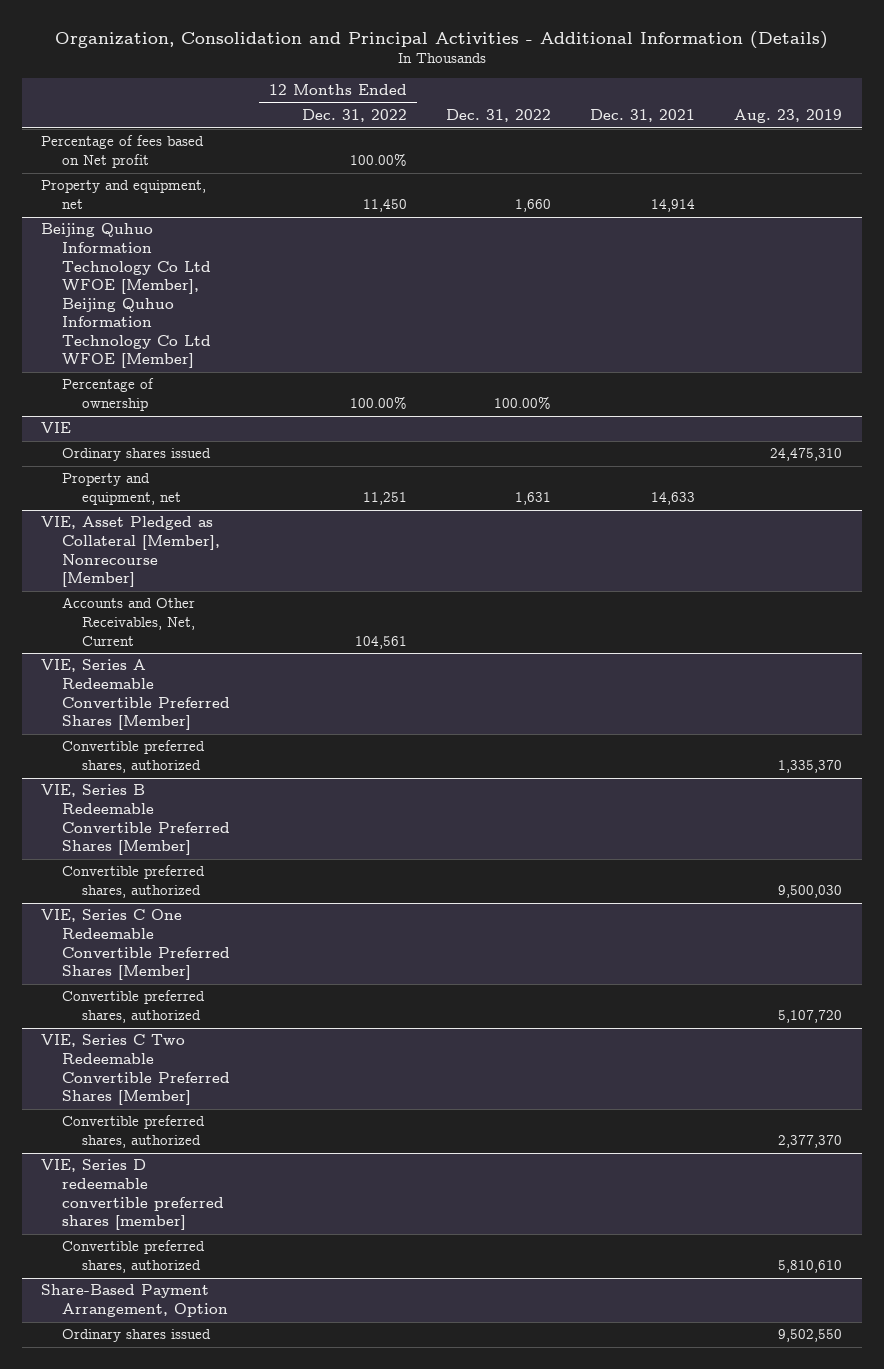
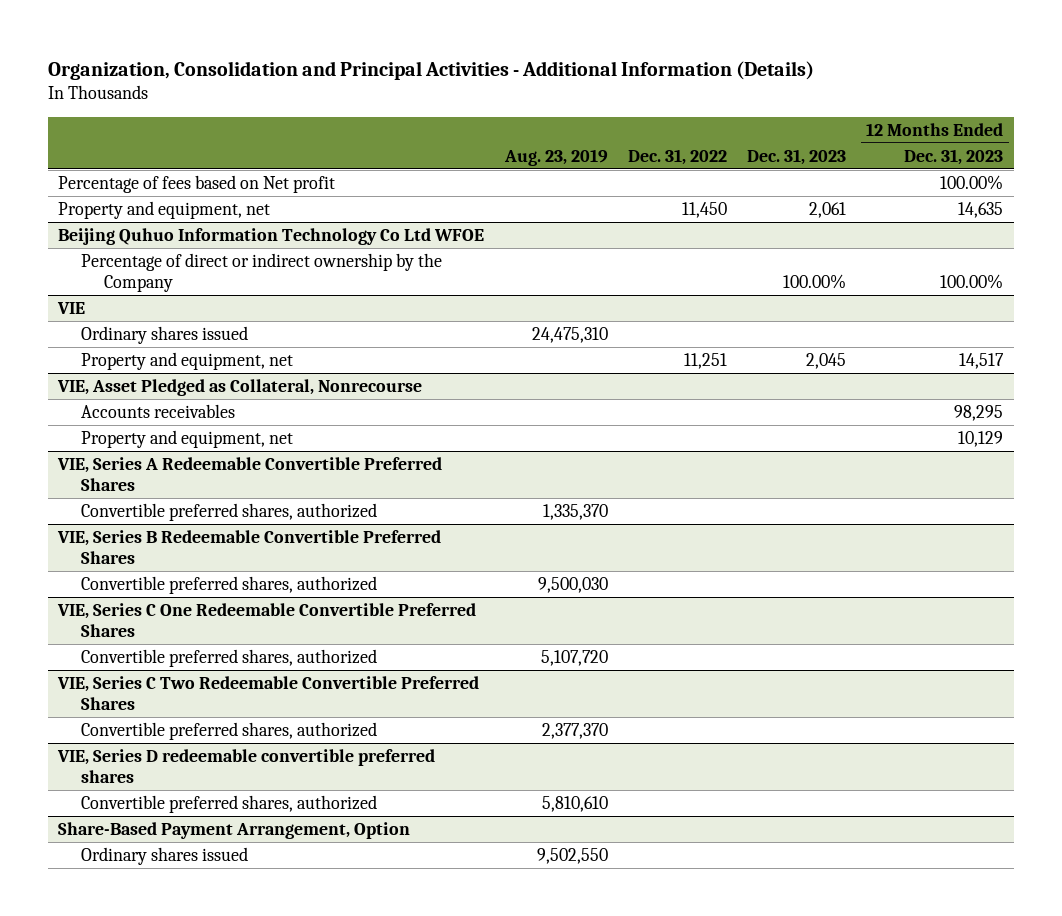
- | 12 Months Ended Dec. 31, 2022 | Dec. 31, 2022 | Dec. 31, 2021 | Aug. 23, 2019
+ | Aug. 23, 2019 | Dec. 31, 2022 | Dec. 31, 2023 | 12 Months Ended Dec. 31, 2023
- Property and equipment, net | 11,450 | 1,660 | 14,914 |
- Beijing Quhuo Information Technology Co Ltd WFOE [Member], Beijing Quhuo Information Technology Co Ltd WFOE [Member]
- Percentage of ownership | 100.00% | 100.00% | |
+ Property and equipment, net | | 11,450 | 2,061 | 14,635
+ Beijing Quhuo Information Technology Co Ltd WFOE
+ Percentage of direct or indirect ownership by the Company | | | 100.00% | 100.00%
@ VIE
- Property and equipment, net | 11,251 | 1,631 | 14,633 |
- VIE, Asset Pledged as Collateral [Member], Nonrecourse [Member]
- Accounts and Other Receivables, Net, Current | 104,561 | | |
- VIE, Series A Redeemable Convertible Preferred Shares [Member]
@ VIE
+ Property and equipment, net | | 11,251 | 2,045 | 14,517
+ VIE, Asset Pledged as Collateral, Nonrecourse
+ Accounts receivables | | | | 98,295
+ Property and equipment, net | | | | 10,129
+ VIE, Series A Redeemable Convertible Preferred Shares
- VIE, Series B Redeemable Convertible Preferred Shares [Member]
+ VIE, Series B Redeemable Convertible Preferred Shares
- VIE, Series C One Redeemable Convertible Preferred Shares [Member]
+ VIE, Series C One Redeemable Convertible Preferred Shares
- VIE, Series C Two Redeemable Convertible Preferred Shares [Member]
+ VIE, Series C Two Redeemable Convertible Preferred Shares
- VIE, Series D redeemable convertible preferred shares [member]
+ VIE, Series D redeemable convertible preferred shares

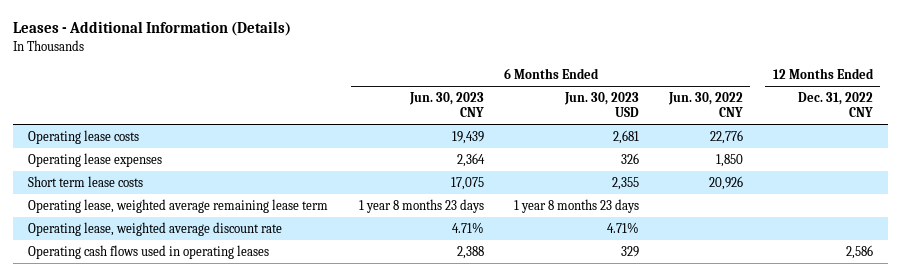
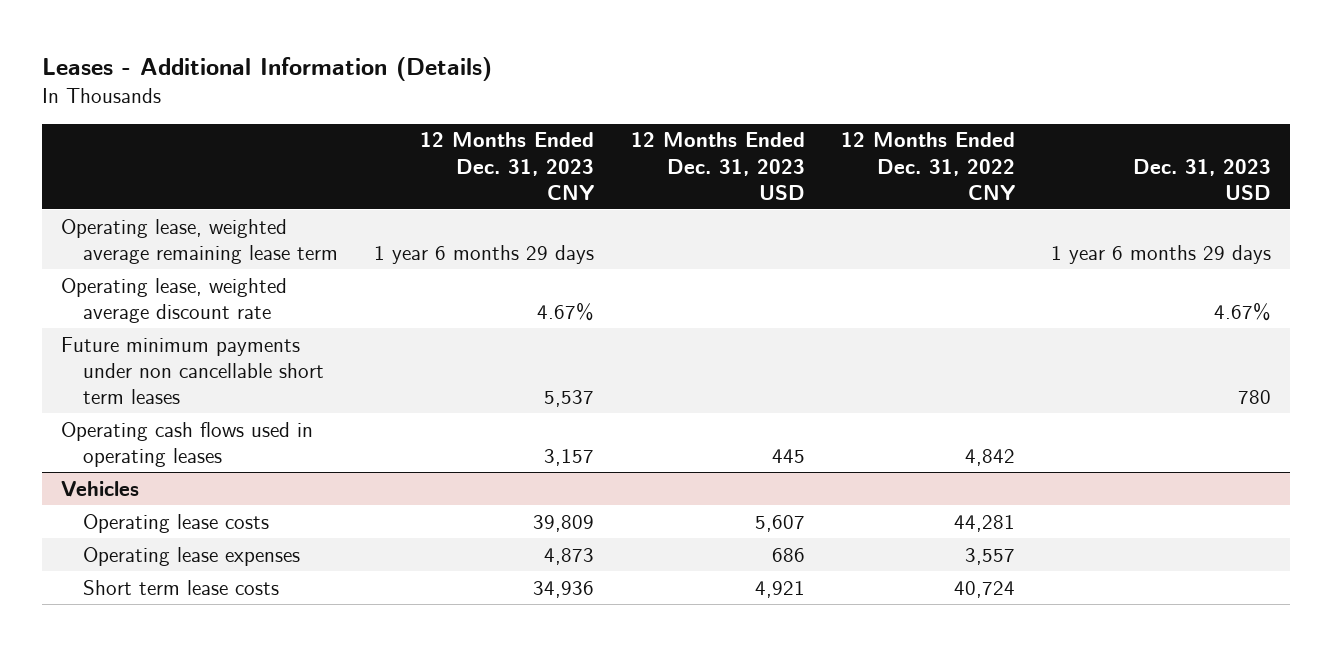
- | 6 Months Ended Jun. 30, 2023 CNY | 6 Months Ended Jun. 30, 2023 USD | 6 Months Ended Jun. 30, 2022 CNY | 12 Months Ended Dec. 31, 2022 CNY
+ | 12 Months Ended Dec. 31, 2023 CNY | 12 Months Ended Dec. 31, 2023 USD | 12 Months Ended Dec. 31, 2022 CNY | Dec. 31, 2023 USD
- Operating lease costs | 19,439 | 2,681 | 22,776 |
- Operating lease expenses | 2,364 | 326 | 1,850 |
- Short term lease costs | 17,075 | 2,355 | 20,926 |
- Operating cash flows used in operating leases | 2,388 | 329 | | 2,586
+ Future minimum payments under non cancellable short term leases | 5,537 | | | 780
+ Operating cash flows used in operating leases | 3,157 | 445 | 4,842 |
+ Vehicles
+ Operating lease costs | 39,809 | 5,607 | 44,281 |
+ Operating lease expenses | 4,873 | 686 | 3,557 |
+ Short term lease costs | 34,936 | 4,921 | 40,724 |

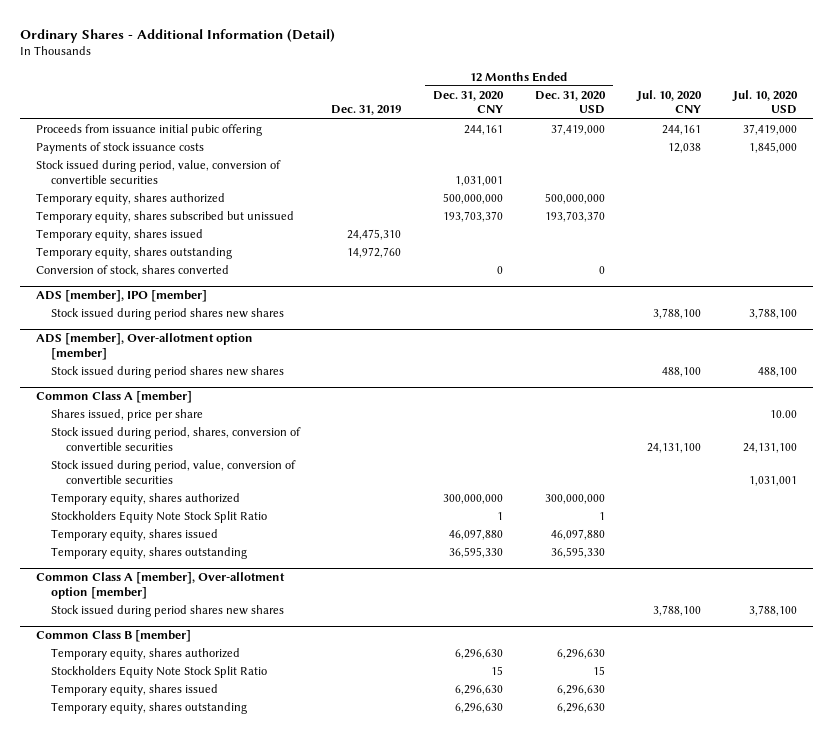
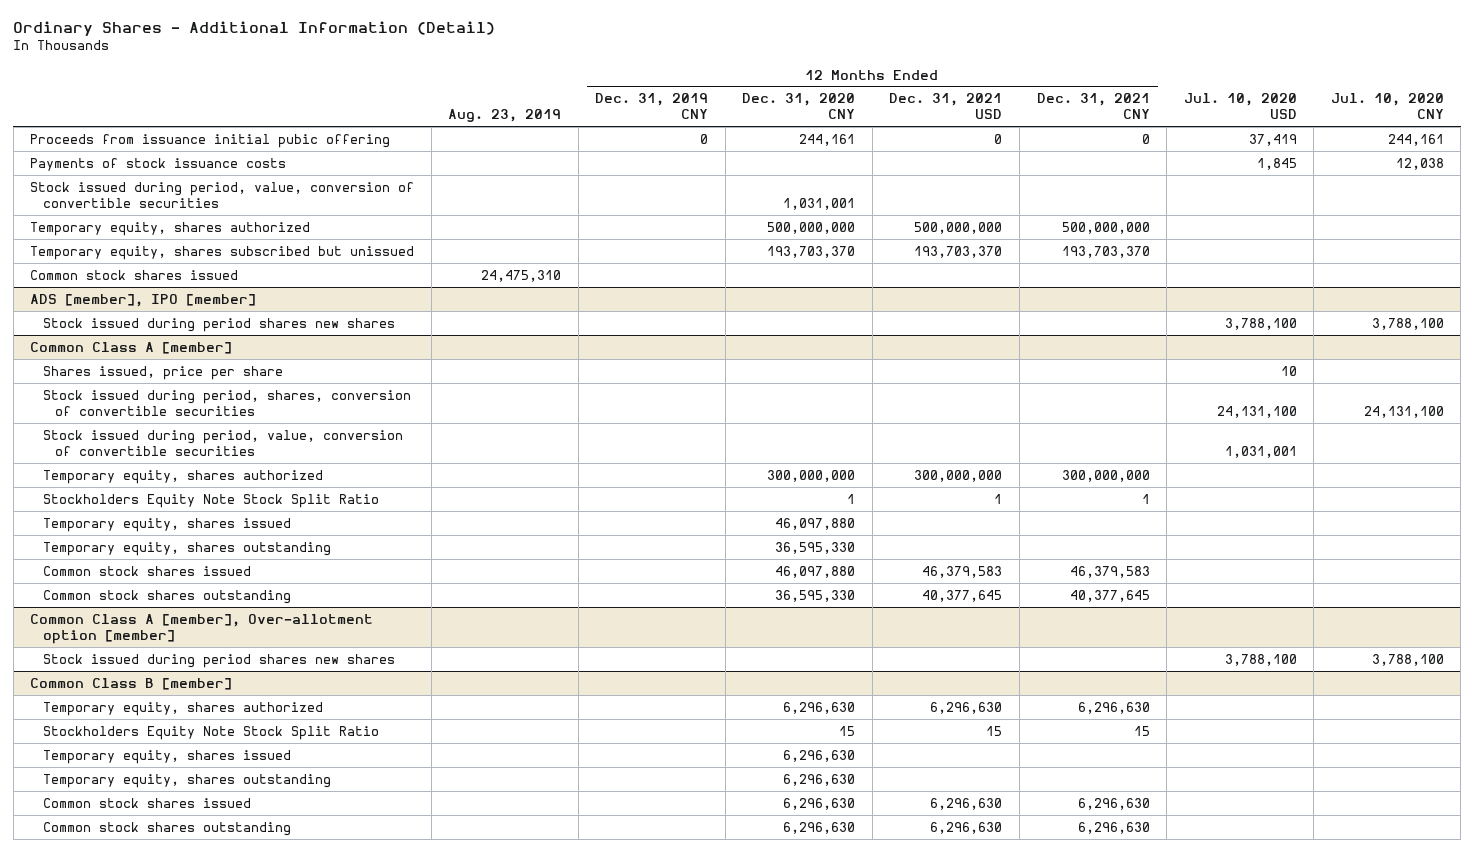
- | Dec. 31, 2019 | 12 Months Ended Dec. 31, 2020 CNY | 12 Months Ended Dec. 31, 2020 USD | Jul. 10, 2020 CNY | Jul. 10, 2020 USD
+ | Aug. 23, 2019 | 12 Months Ended Dec. 31, 2019 CNY | 12 Months Ended Dec. 31, 2020 CNY | 12 Months Ended Dec. 31, 2021 USD | 12 Months Ended Dec. 31, 2021 CNY | Jul. 10, 2020 USD | Jul. 10, 2020 CNY
- Proceeds from issuance initial pubic offering | | 244,161 | 37,419,000 | 244,161 | 37,419,000
- Payments of stock issuance costs | | | | 12,038 | 1,845,000
+ Proceeds from issuance initial pubic offering | | 0 | 244,161 | 0 | 0 | 37,419 | 244,161
+ Payments of stock issuance costs | | | | | | 1,845 | 12,038
- Temporary equity, shares issued | 24,475,310 | | | |
- Temporary equity, shares outstanding | 14,972,760 | | | |
- Conversion of stock, shares converted | | 0 | 0 | |
+ Common stock shares issued | 24,475,310 | | | | | |
- ADS [member], Over-allotment option [member]
- Stock issued during period shares new shares | | | | 488,100 | 488,100
@ Common Class A [member]
- Shares issued, price per share | | | | | 10.00
+ Shares issued, price per share | | | | | | 10 |
+ Common stock shares issued | | | 46,097,880 | 46,379,583 | 46,379,583 | |
+ Common stock shares outstanding | | | 36,595,330 | 40,377,645 | 40,377,645 | |
@ Common Class B [member]
+ Common stock shares issued | | | 6,296,630 | 6,296,630 | 6,296,630 | |
+ Common stock shares outstanding | | | 6,296,630 | 6,296,630 | 6,296,630 | |

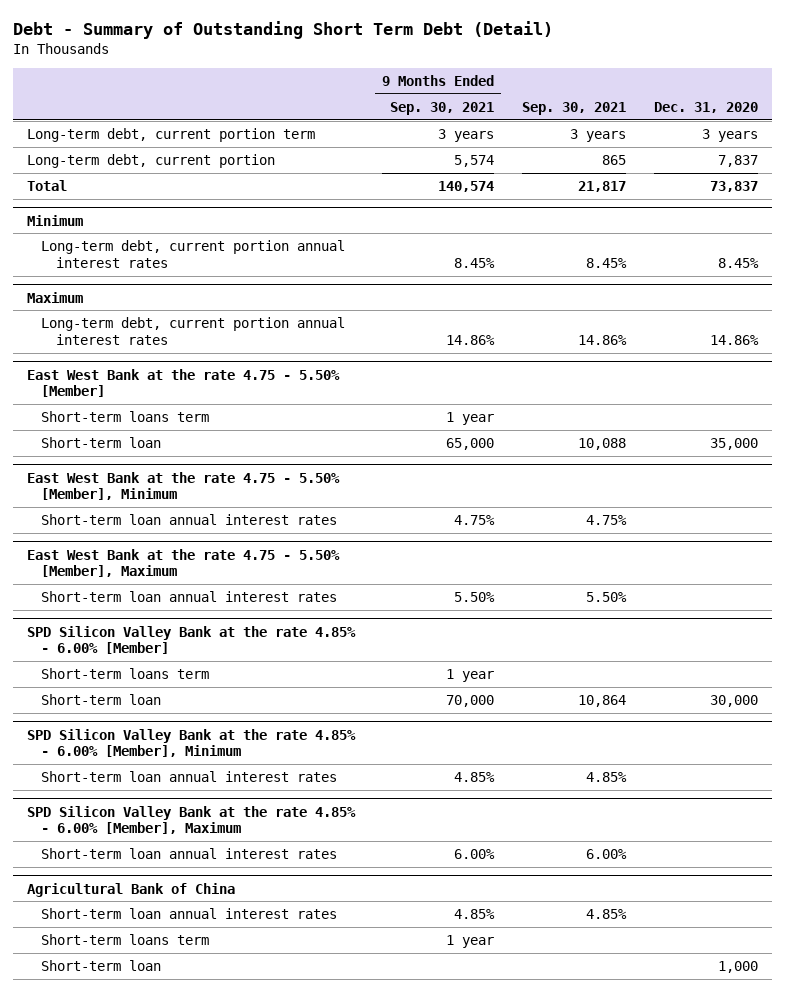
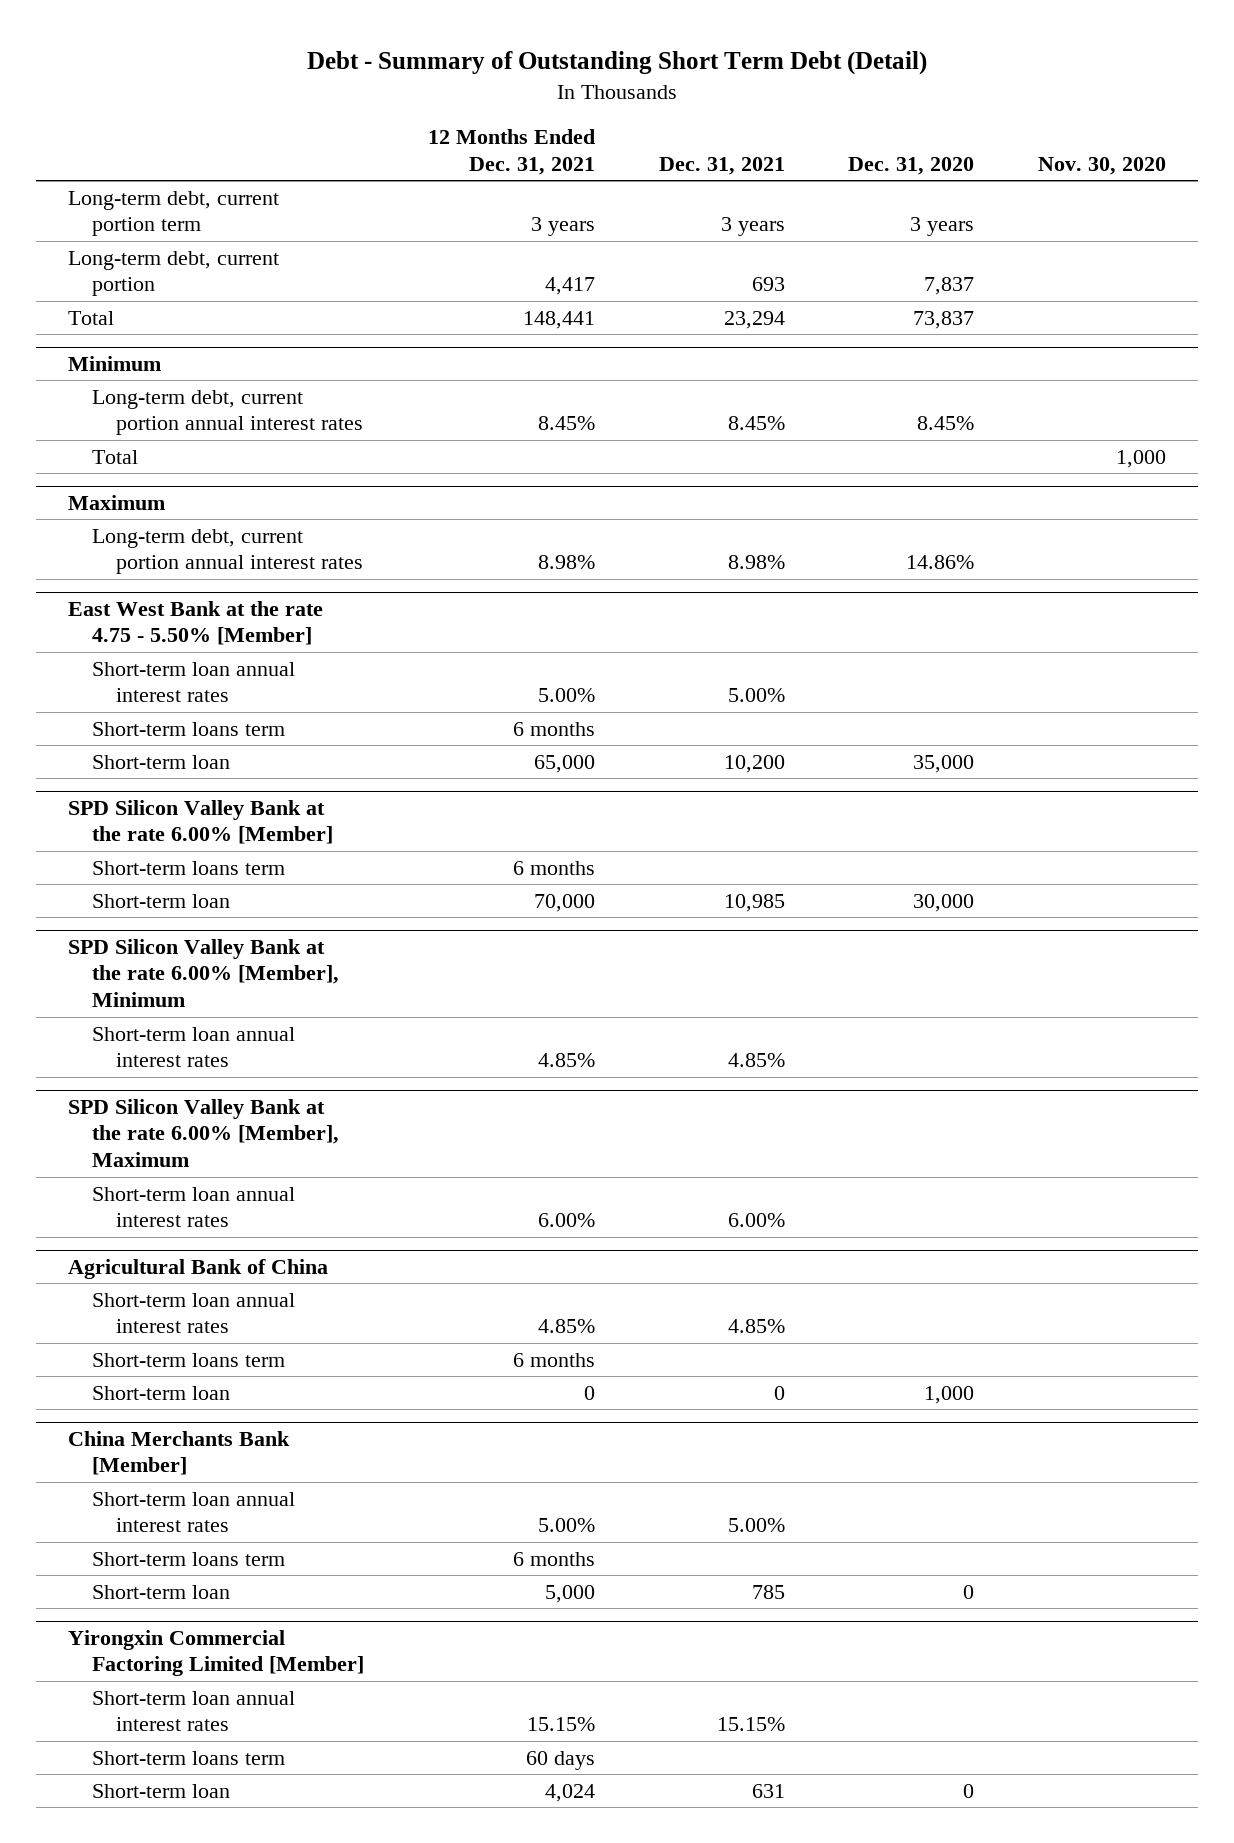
- | 9 Months Ended Sep. 30, 2021 | Sep. 30, 2021 | Dec. 31, 2020
+ | 12 Months Ended Dec. 31, 2021 | Dec. 31, 2021 | Dec. 31, 2020 | Nov. 30, 2020
@ Minimum
+ Total | | | | 1,000
@ East West Bank at the rate 4.75 - 5.50% [Member]
+ Short-term loan annual interest rates | 5.00% | 5.00% | |
- East West Bank at the rate 4.75 - 5.50% [Member], Minimum
- Short-term loan annual interest rates | 4.75% | 4.75% |
- East West Bank at the rate 4.75 - 5.50% [Member], Maximum
- Short-term loan annual interest rates | 5.50% | 5.50% |
- SPD Silicon Valley Bank at the rate 4.85% - 6.00% [Member]
+ SPD Silicon Valley Bank at the rate 6.00% [Member]
- SPD Silicon Valley Bank at the rate 4.85% - 6.00% [Member], Minimum
+ SPD Silicon Valley Bank at the rate 6.00% [Member], Minimum
- SPD Silicon Valley Bank at the rate 4.85% - 6.00% [Member], Maximum
+ SPD Silicon Valley Bank at the rate 6.00% [Member], Maximum
+ China Merchants Bank [Member]
+ Short-term loan annual interest rates | 5.00% | 5.00% | |
+ Short-term loans term | 6 months | | |
+ Short-term loan | 5,000 | 785 | 0 |
+ Yirongxin Commercial Factoring Limited [Member]
+ Short-term loan annual interest rates | 15.15% | 15.15% | |
+ Short-term loans term | 60 days | | |
+ Short-term loan | 4,024 | 631 | 0 |

